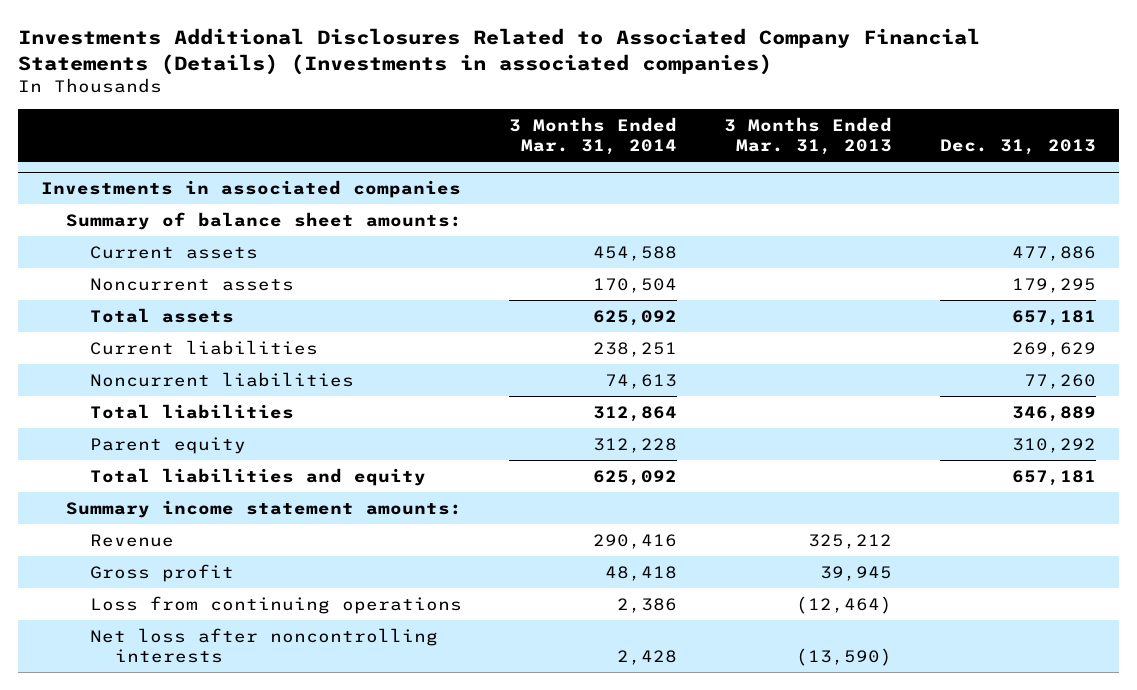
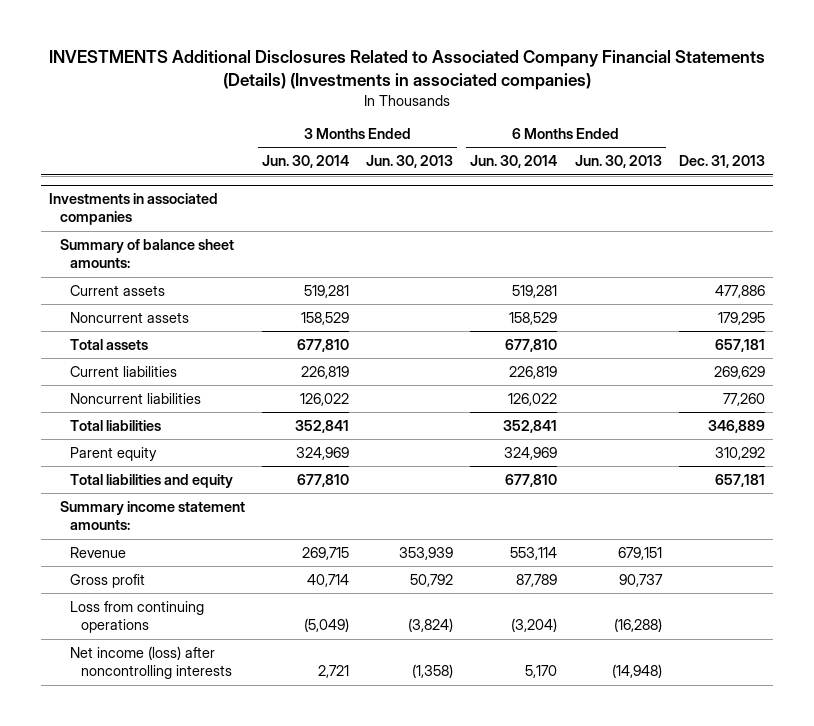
- Investments Additional Disclosures Related to Associated Company Financial Statements (Details) (Investments in associated companies)
+ INVESTMENTS Additional Disclosures Related to Associated Company Financial Statements (Details) (Investments in associated companies)
- | 3 Months Ended Mar. 31, 2014 | 3 Months Ended Mar. 31, 2013 | Dec. 31, 2013
+ | 3 Months Ended Jun. 30, 2014 | 3 Months Ended Jun. 30, 2013 | 6 Months Ended Jun. 30, 2014 | 6 Months Ended Jun. 30, 2013 | Dec. 31, 2013
@ Investments in associated companies
- Net loss after noncontrolling interests | 2,428 | (13,590) |
+ Net income (loss) after noncontrolling interests | 2,721 | (1,358) | 5,170 | (14,948) |

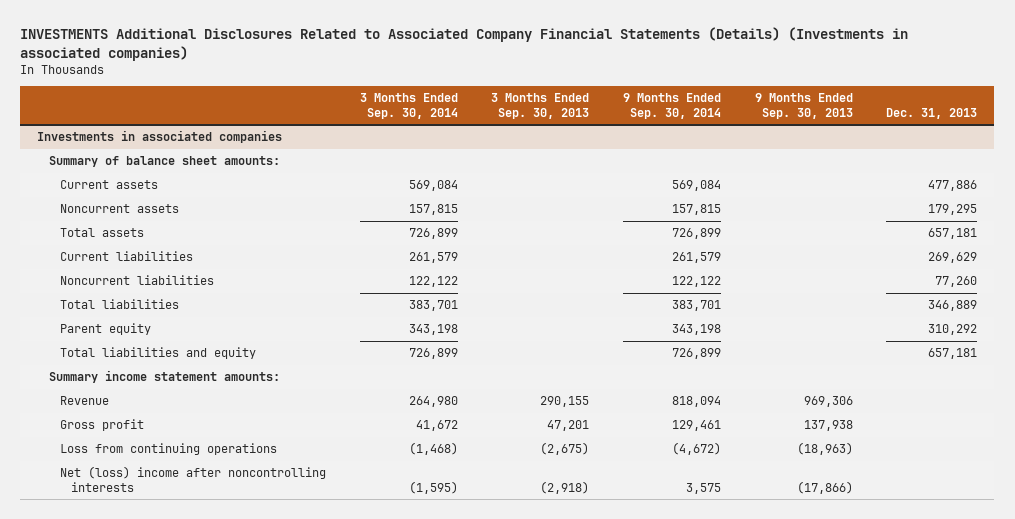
- | 3 Months Ended Jun. 30, 2014 | 3 Months Ended Jun. 30, 2013 | 6 Months Ended Jun. 30, 2014 | 6 Months Ended Jun. 30, 2013 | Dec. 31, 2013
+ | 3 Months Ended Sep. 30, 2014 | 3 Months Ended Sep. 30, 2013 | 9 Months Ended Sep. 30, 2014 | 9 Months Ended Sep. 30, 2013 | Dec. 31, 2013
@ Investments in associated companies
- Net income (loss) after noncontrolling interests | 2,721 | (1,358) | 5,170 | (14,948) |
+ Net (loss) income after noncontrolling interests | (1,595) | (2,918) | 3,575 | (17,866) |

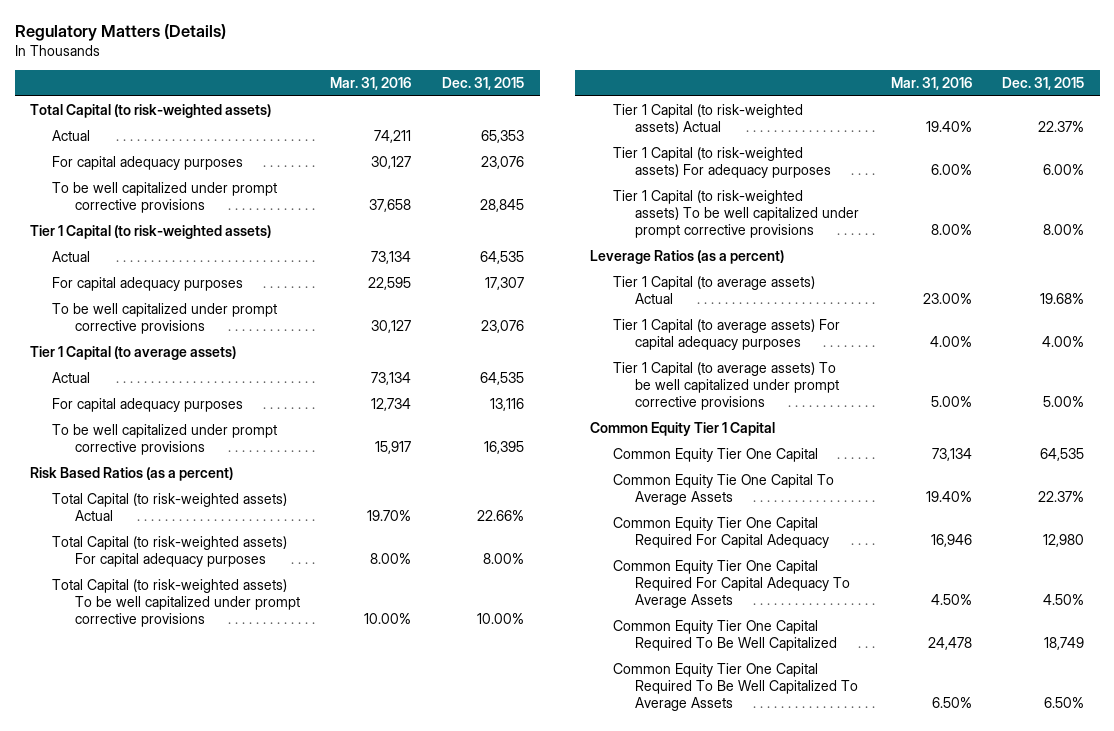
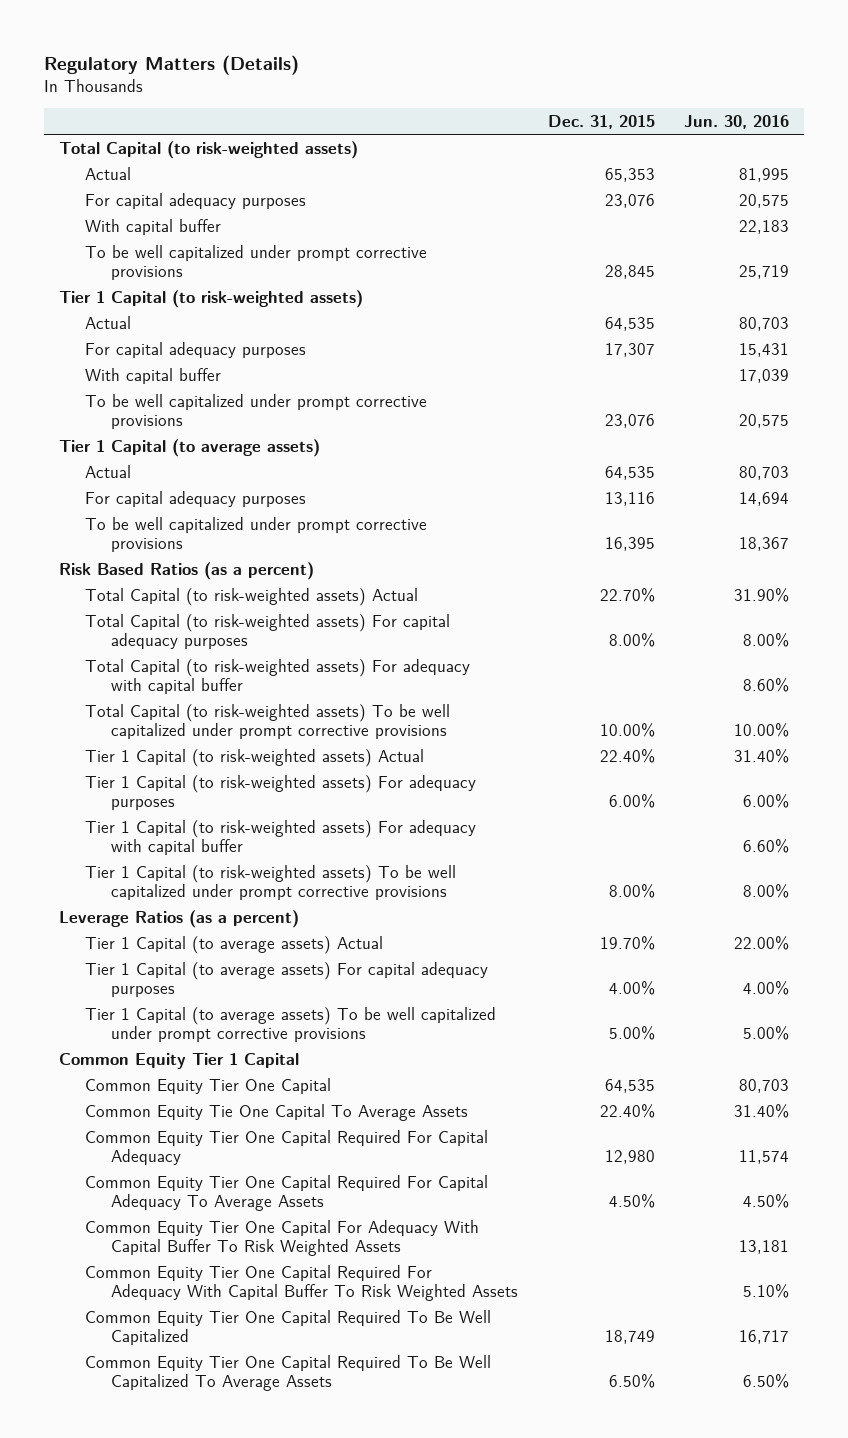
- | Mar. 31, 2016 | Dec. 31, 2015
+ | Dec. 31, 2015 | Jun. 30, 2016
+ With capital buffer | | 22,183
+ With capital buffer | | 17,039
- Total Capital (to risk-weighted assets) Actual | 19.70% | 22.66%
+ Total Capital (to risk-weighted assets) Actual | 22.70% | 31.90%
+ Total Capital (to risk-weighted assets) For adequacy with capital buffer | | 8.60%
- Tier 1 Capital (to risk-weighted assets) Actual | 19.40% | 22.37%
+ Tier 1 Capital (to risk-weighted assets) Actual | 22.40% | 31.40%
+ Tier 1 Capital (to risk-weighted assets) For adequacy with capital buffer | | 6.60%
- Tier 1 Capital (to average assets) Actual | 23.00% | 19.68%
+ Tier 1 Capital (to average assets) Actual | 19.70% | 22.00%
- Common Equity Tie One Capital To Average Assets | 19.40% | 22.37%
+ Common Equity Tie One Capital To Average Assets | 22.40% | 31.40%
+ Common Equity Tier One Capital For Adequacy With Capital Buffer To Risk Weighted Assets | | 13,181
+ Common Equity Tier One Capital Required For Adequacy With Capital Buffer To Risk Weighted Assets | | 5.10%

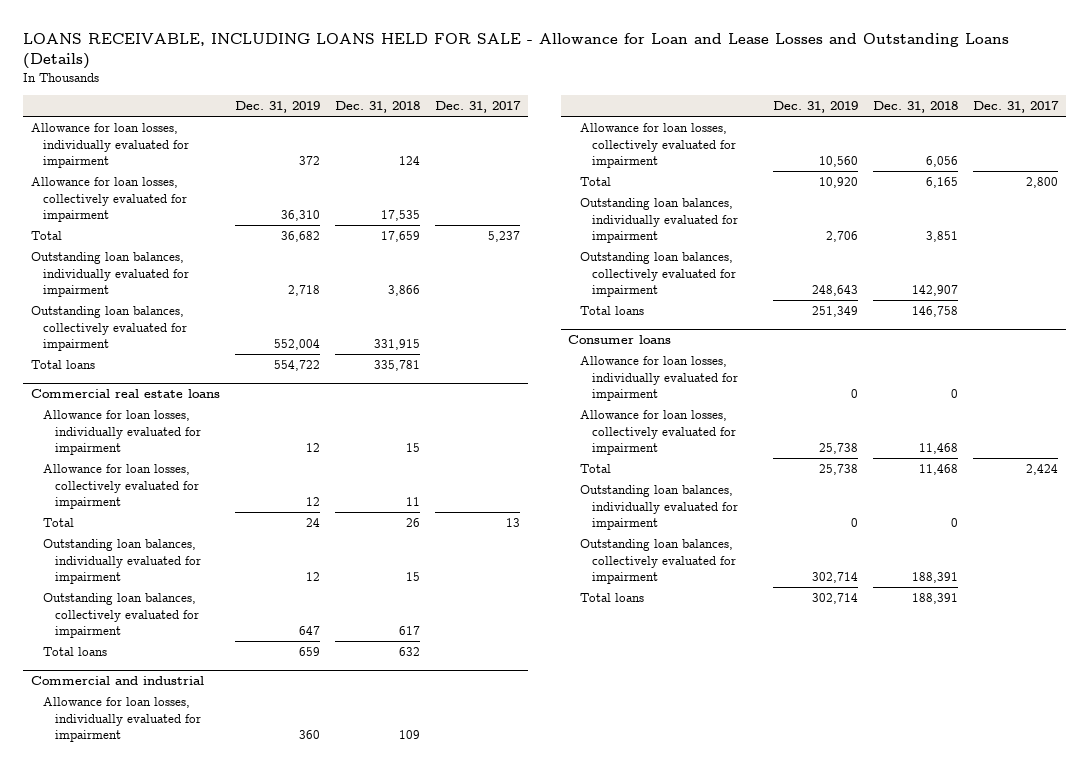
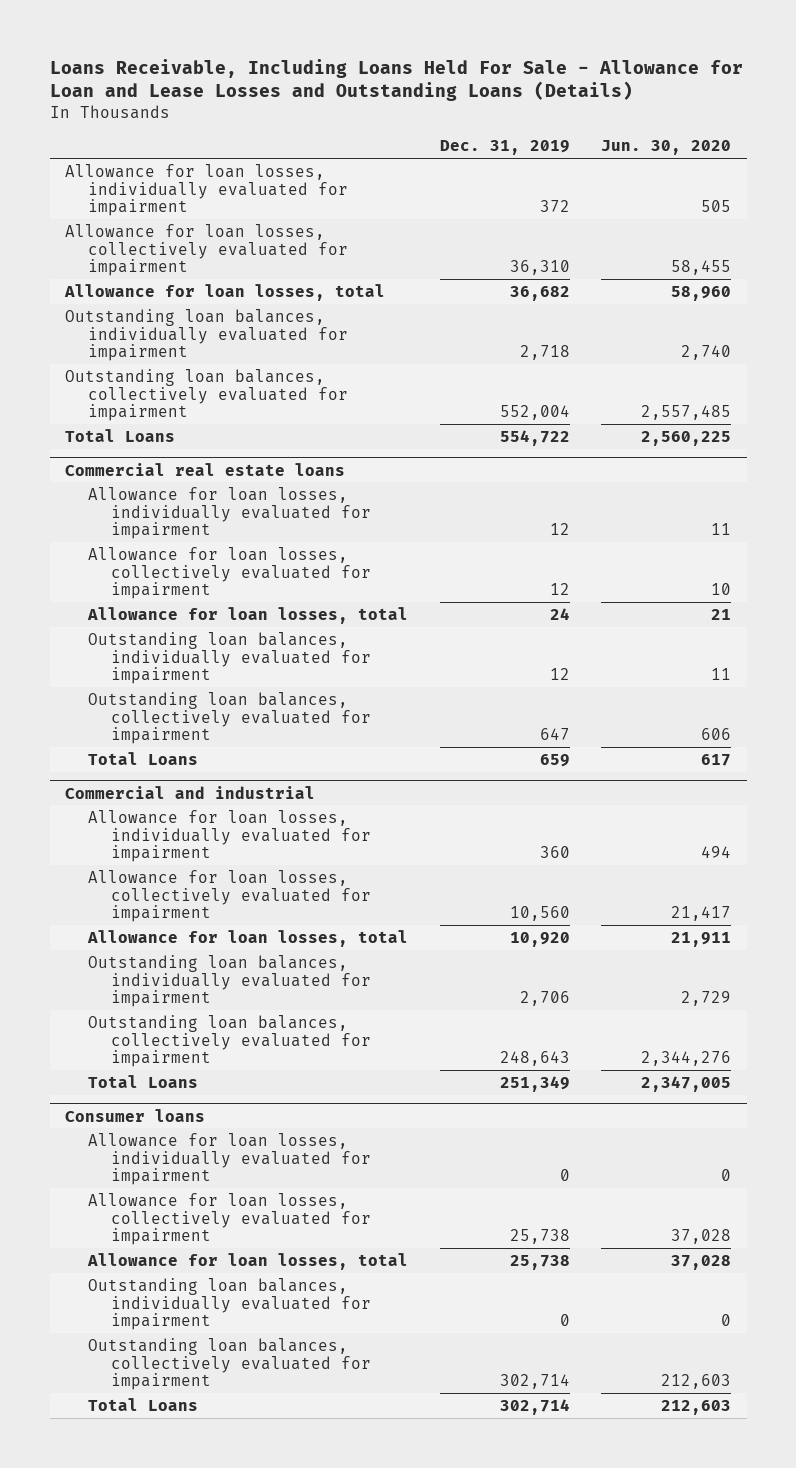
- LOANS RECEIVABLE, INCLUDING LOANS HELD FOR SALE - Allowance for Loan and Lease Losses and Outstanding Loans (Details)
+ Loans Receivable, Including Loans Held For Sale - Allowance for Loan and Lease Losses and Outstanding Loans (Details)
- | Dec. 31, 2019 | Dec. 31, 2018 | Dec. 31, 2017
+ | Dec. 31, 2019 | Jun. 30, 2020
- Total | 36,682 | 17,659 | 5,237
+ Allowance for loan losses, total | 36,682 | 58,960
- Total loans | 554,722 | 335,781 |
+ Total Loans | 554,722 | 2,560,225
@ Commercial real estate loans
- Total | 24 | 26 | 13
+ Allowance for loan losses, total | 24 | 21
- Total loans | 659 | 632 |
+ Total Loans | 659 | 617
@ Commercial and industrial
- Total | 10,920 | 6,165 | 2,800
+ Allowance for loan losses, total | 10,920 | 21,911
- Total loans | 251,349 | 146,758 |
+ Total Loans | 251,349 | 2,347,005
@ Consumer loans
- Total | 25,738 | 11,468 | 2,424
+ Allowance for loan losses, total | 25,738 | 37,028
- Total loans | 302,714 | 188,391 |
+ Total Loans | 302,714 | 212,603

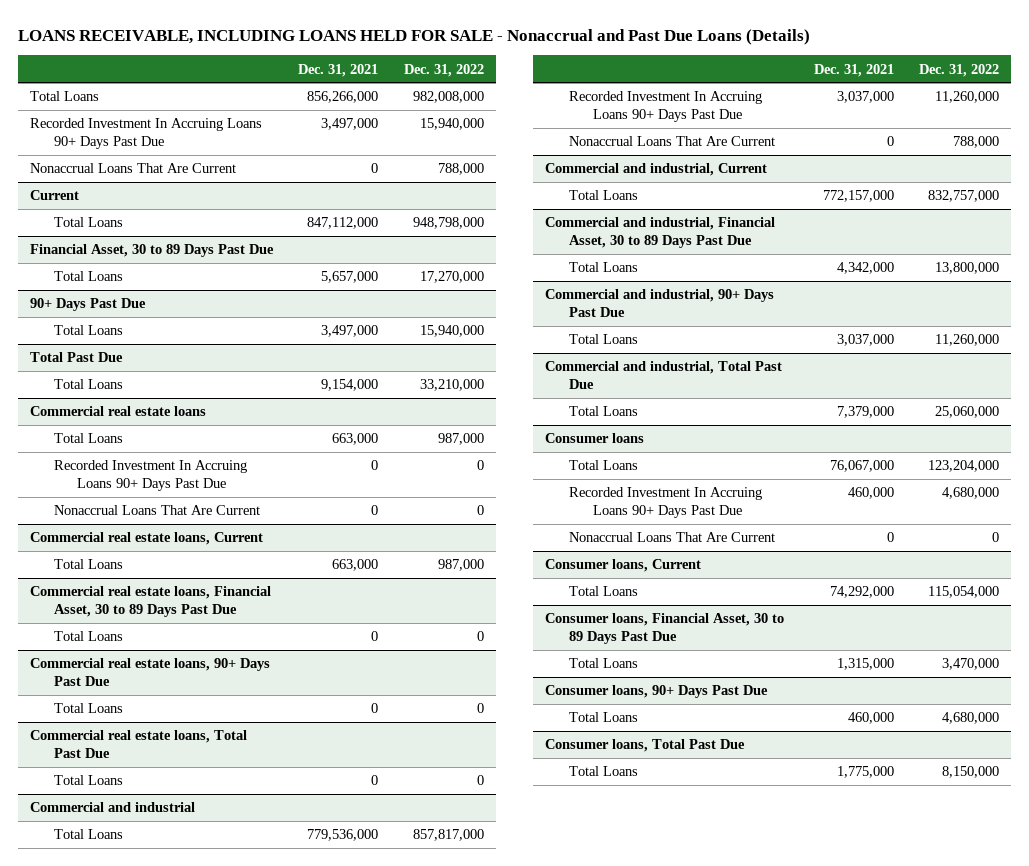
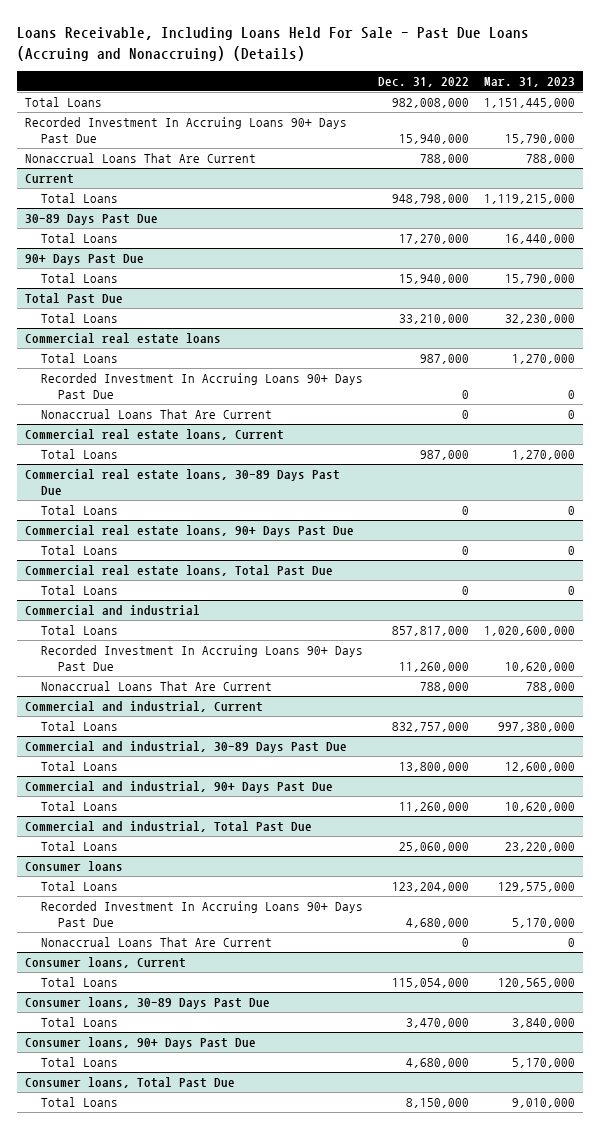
- LOANS RECEIVABLE, INCLUDING LOANS HELD FOR SALE - Nonaccrual and Past Due Loans (Details)
+ Loans Receivable, Including Loans Held For Sale - Past Due Loans (Accruing and Nonaccruing) (Details)
- | Dec. 31, 2021 | Dec. 31, 2022
+ | Dec. 31, 2022 | Mar. 31, 2023
- Financial Asset, 30 to 89 Days Past Due
+ 30-89 Days Past Due
- Commercial real estate loans, Financial Asset, 30 to 89 Days Past Due
+ Commercial real estate loans, 30-89 Days Past Due
- Commercial and industrial, Financial Asset, 30 to 89 Days Past Due
+ Commercial and industrial, 30-89 Days Past Due
- Consumer loans, Financial Asset, 30 to 89 Days Past Due
+ Consumer loans, 30-89 Days Past Due

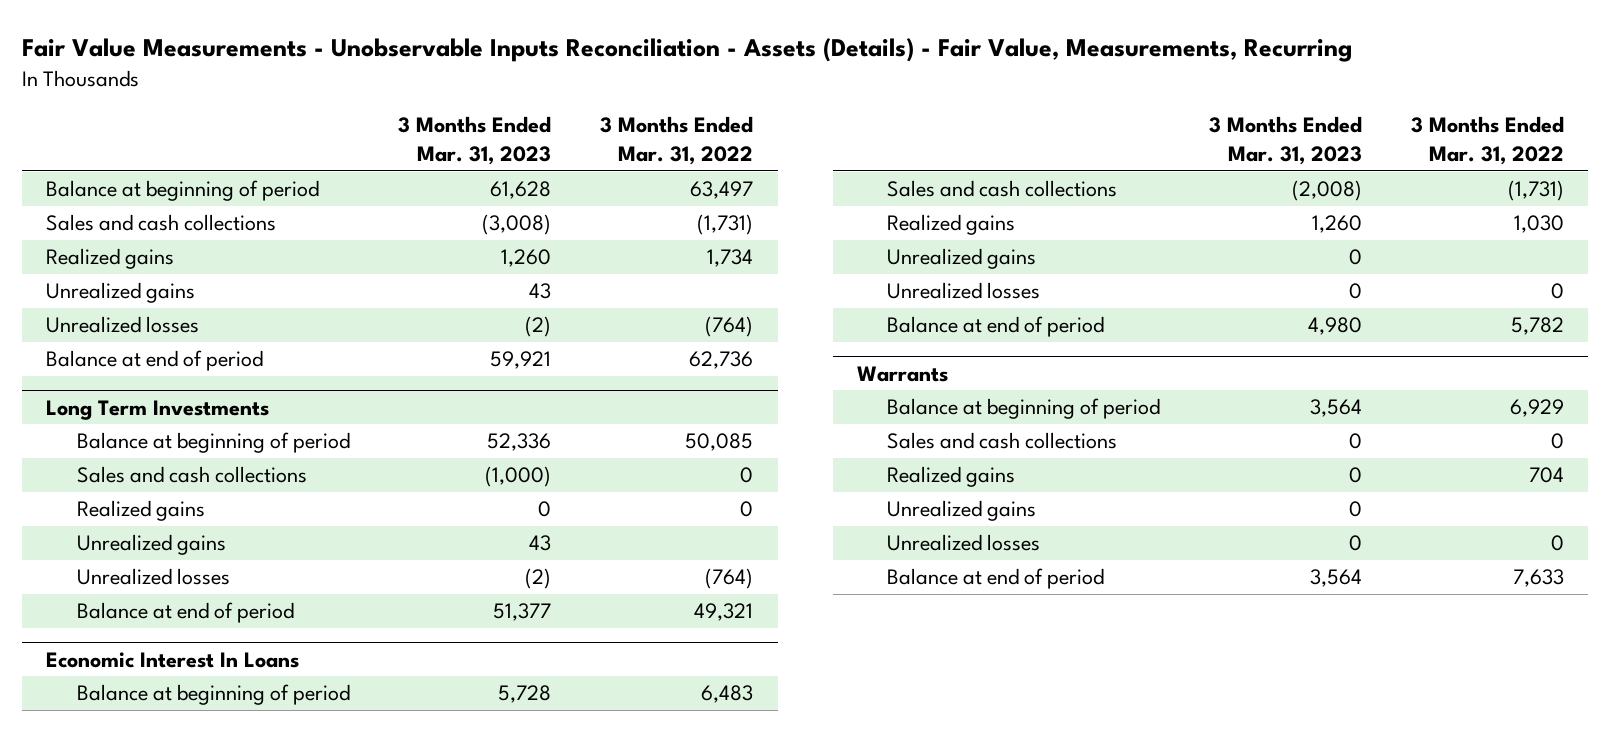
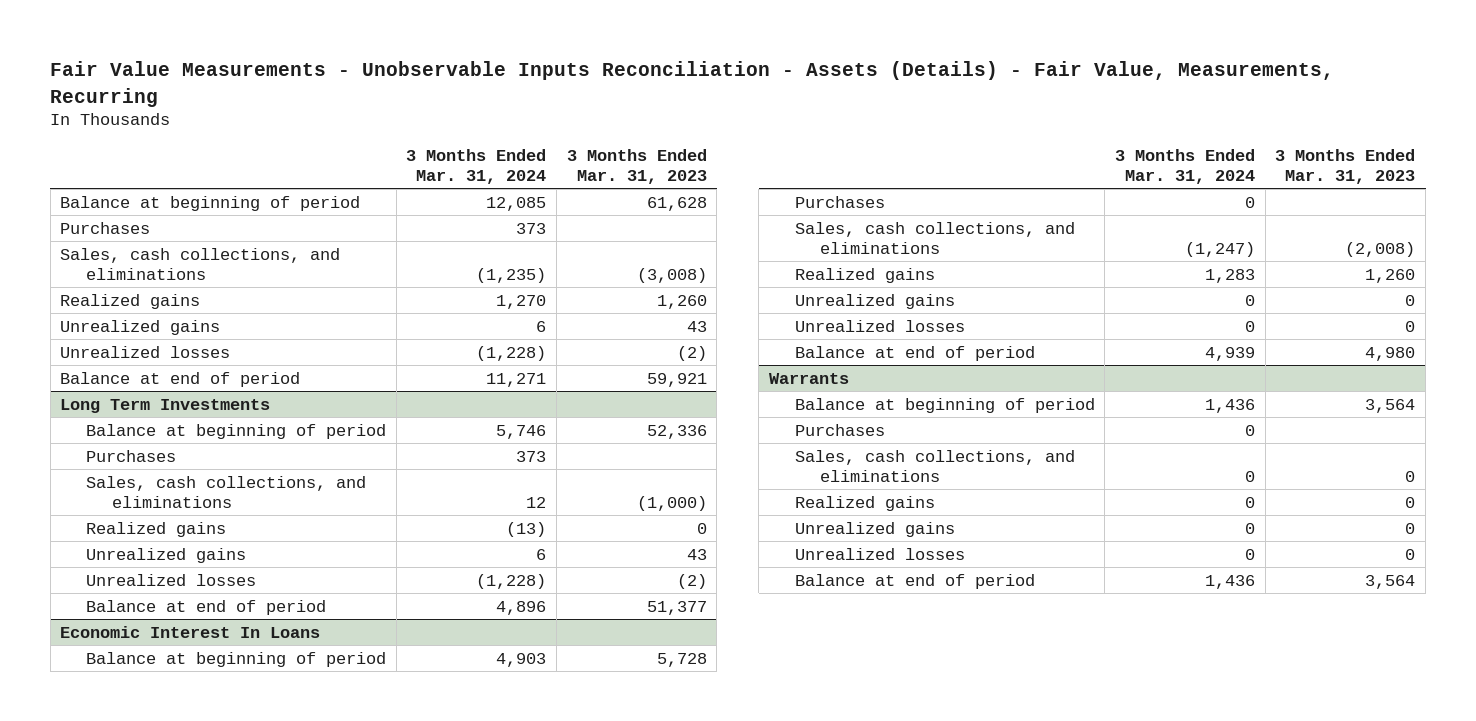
- | 3 Months Ended Mar. 31, 2023 | 3 Months Ended Mar. 31, 2022
+ | 3 Months Ended Mar. 31, 2024 | 3 Months Ended Mar. 31, 2023
- Sales and cash collections | (3,008) | (1,731)
+ Purchases | 373 |
+ Sales, cash collections, and eliminations | (1,235) | (3,008)
@ Long Term Investments
- Sales and cash collections | (1,000) | 0
+ Purchases | 373 |
+ Sales, cash collections, and eliminations | 12 | (1,000)
@ Economic Interest In Loans
- Sales and cash collections | (2,008) | (1,731)
+ Purchases | 0 |
+ Sales, cash collections, and eliminations | (1,247) | (2,008)
@ Warrants
- Sales and cash collections | 0 | 0
+ Purchases | 0 |
+ Sales, cash collections, and eliminations | 0 | 0

